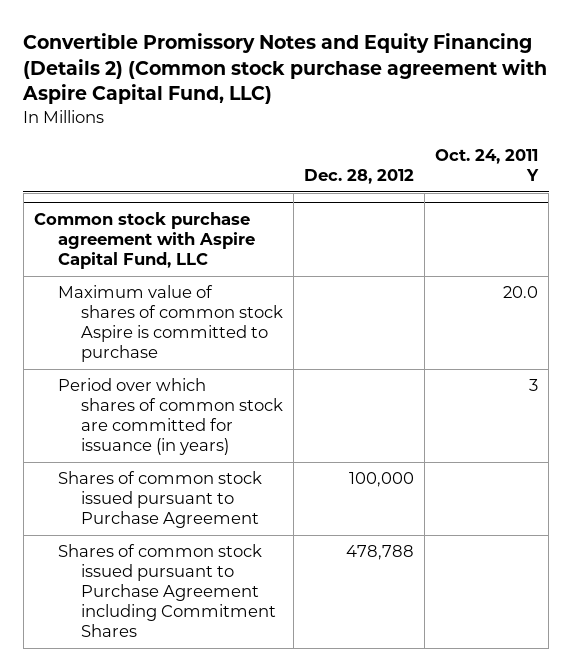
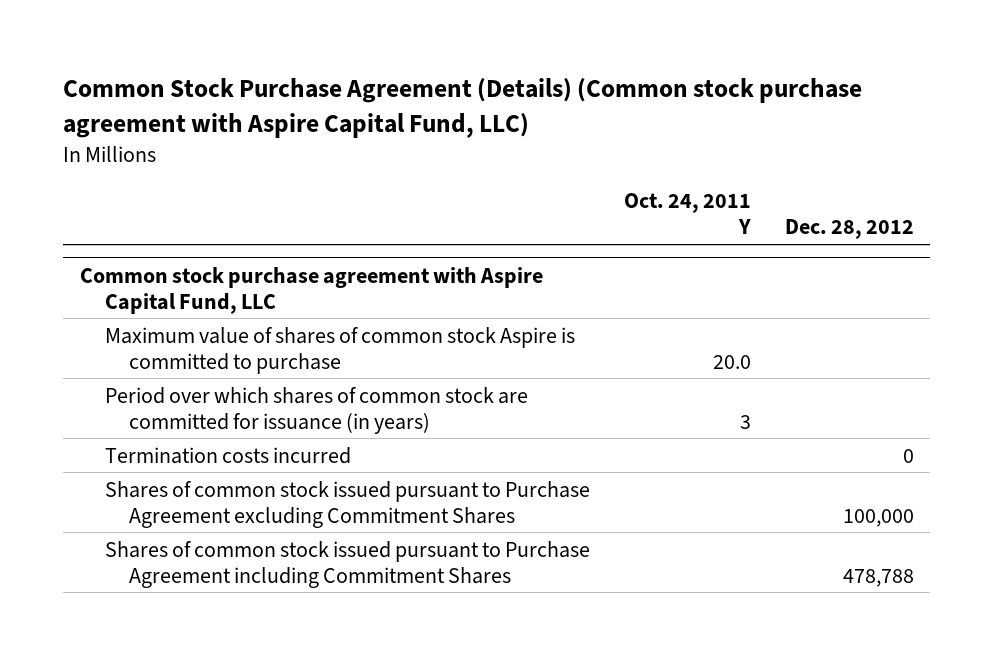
- Convertible Promissory Notes and Equity Financing (Details 2) (Common stock purchase agreement with Aspire Capital Fund, LLC)
+ Common Stock Purchase Agreement (Details) (Common stock purchase agreement with Aspire Capital Fund, LLC)
- | Dec. 28, 2012 | Oct. 24, 2011 Y
+ | Oct. 24, 2011 Y | Dec. 28, 2012
@ Common stock purchase agreement with Aspire Capital Fund, LLC
- Shares of common stock issued pursuant to Purchase Agreement | 100,000 |
+ Termination costs incurred | | 0
+ Shares of common stock issued pursuant to Purchase Agreement excluding Commitment Shares | | 100,000

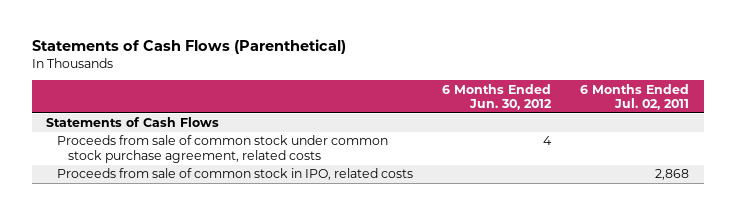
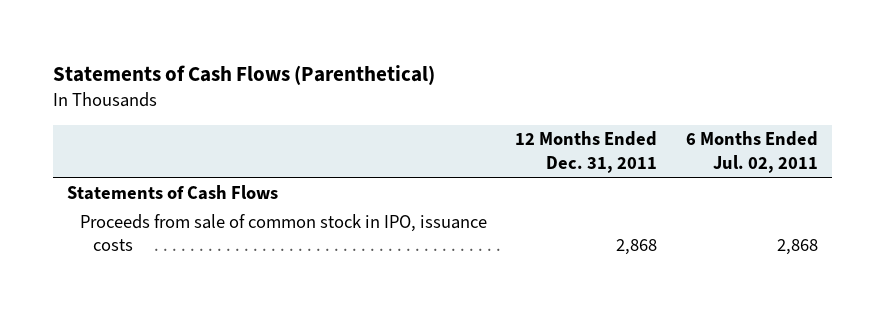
- | 6 Months Ended Jun. 30, 2012 | 6 Months Ended Jul. 02, 2011
+ | 12 Months Ended Dec. 31, 2011 | 6 Months Ended Jul. 02, 2011
- Proceeds from sale of common stock under common stock purchase agreement, related costs | 4 |
- Proceeds from sale of common stock in IPO, related costs | | 2,868
+ Proceeds from sale of common stock in IPO, issuance costs | 2,868 | 2,868

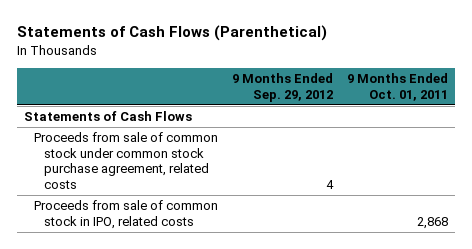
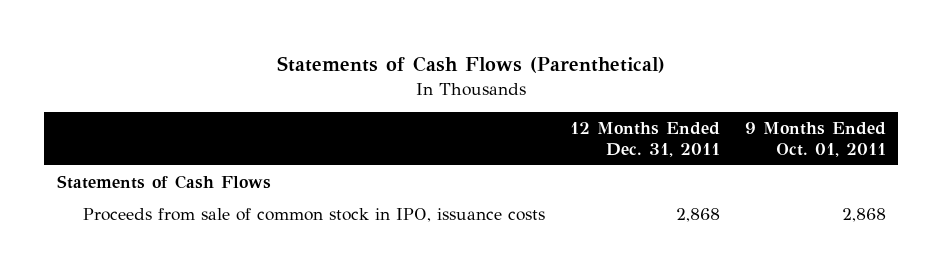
- | 9 Months Ended Sep. 29, 2012 | 9 Months Ended Oct. 01, 2011
+ | 12 Months Ended Dec. 31, 2011 | 9 Months Ended Oct. 01, 2011
- Proceeds from sale of common stock under common stock purchase agreement, related costs | 4 |
- Proceeds from sale of common stock in IPO, related costs | | 2,868
+ Proceeds from sale of common stock in IPO, issuance costs | 2,868 | 2,868

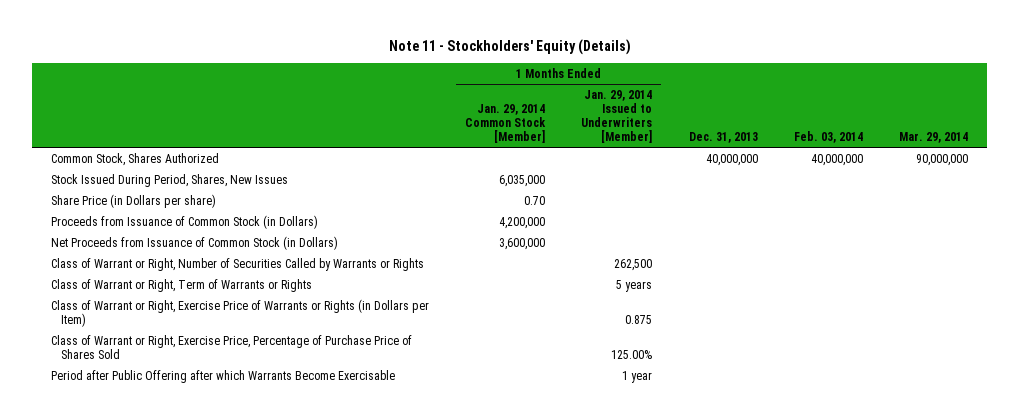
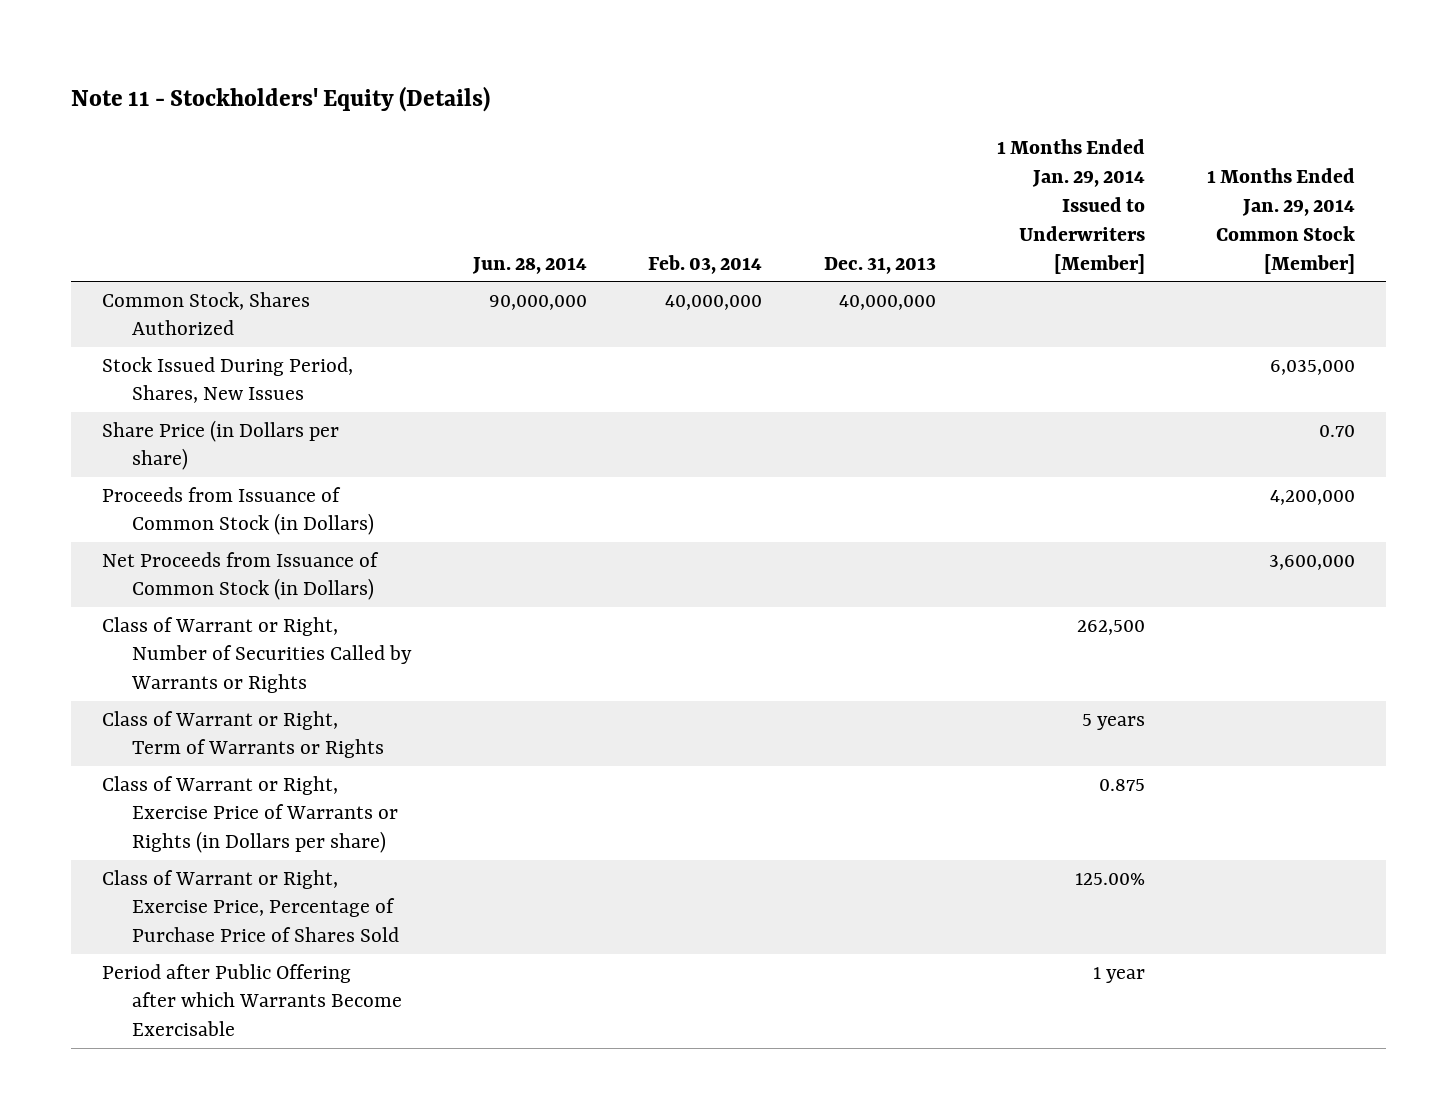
- | 1 Months Ended Jan. 29, 2014 Common Stock [Member] | 1 Months Ended Jan. 29, 2014 Issued to Underwriters [Member] | Dec. 31, 2013 | Feb. 03, 2014 | Mar. 29, 2014
+ | Jun. 28, 2014 | Feb. 03, 2014 | Dec. 31, 2013 | 1 Months Ended Jan. 29, 2014 Issued to Underwriters [Member] | 1 Months Ended Jan. 29, 2014 Common Stock [Member]
- Class of Warrant or Right, Exercise Price of Warrants or Rights (in Dollars per Item) | | 0.875 | | |
+ Class of Warrant or Right, Exercise Price of Warrants or Rights (in Dollars per share) | | | | 0.875 |

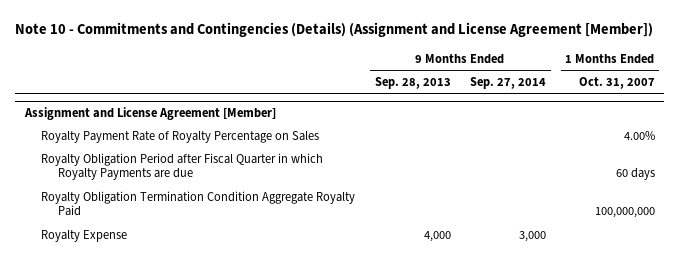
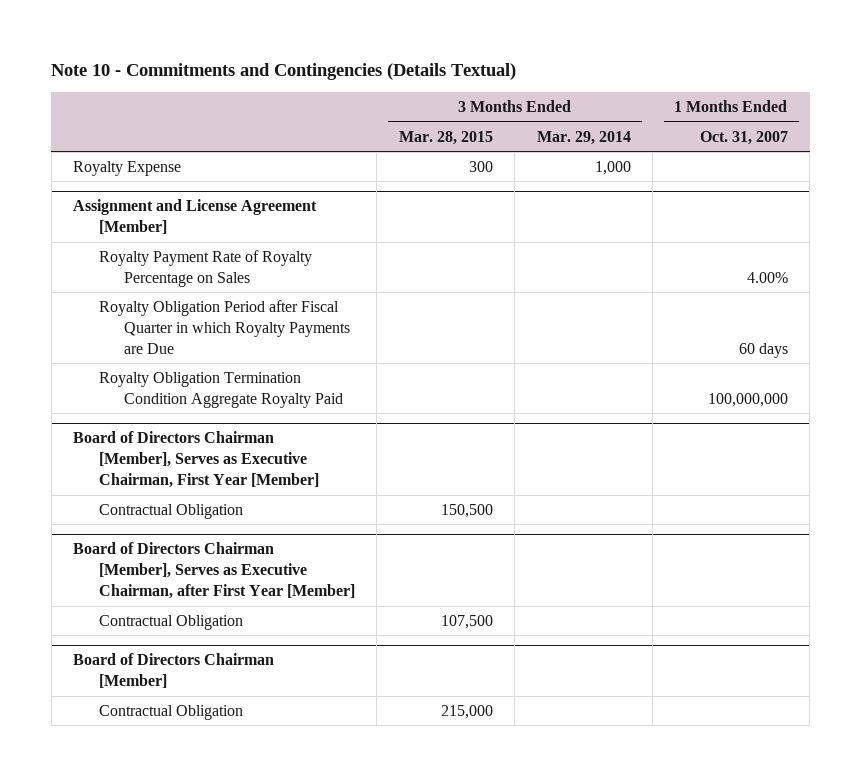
- Note 10 - Commitments and Contingencies (Details) (Assignment and License Agreement [Member])
+ Note 10 - Commitments and Contingencies (Details Textual)
- | 9 Months Ended Sep. 28, 2013 | 9 Months Ended Sep. 27, 2014 | 1 Months Ended Oct. 31, 2007
+ | 3 Months Ended Mar. 28, 2015 | 3 Months Ended Mar. 29, 2014 | 1 Months Ended Oct. 31, 2007
+ Royalty Expense | 300 | 1,000 |
@ Assignment and License Agreement [Member]
- Royalty Obligation Period after Fiscal Quarter in which Royalty Payments are due | | | 60 days
+ Royalty Obligation Period after Fiscal Quarter in which Royalty Payments are Due | | | 60 days
- Royalty Expense | 4,000 | 3,000 |
+ Board of Directors Chairman [Member], Serves as Executive Chairman, First Year [Member]
+ Contractual Obligation | 150,500 | |
+ Board of Directors Chairman [Member], Serves as Executive Chairman, after First Year [Member]
+ Contractual Obligation | 107,500 | |
+ Board of Directors Chairman [Member]
+ Contractual Obligation | 215,000 | |

